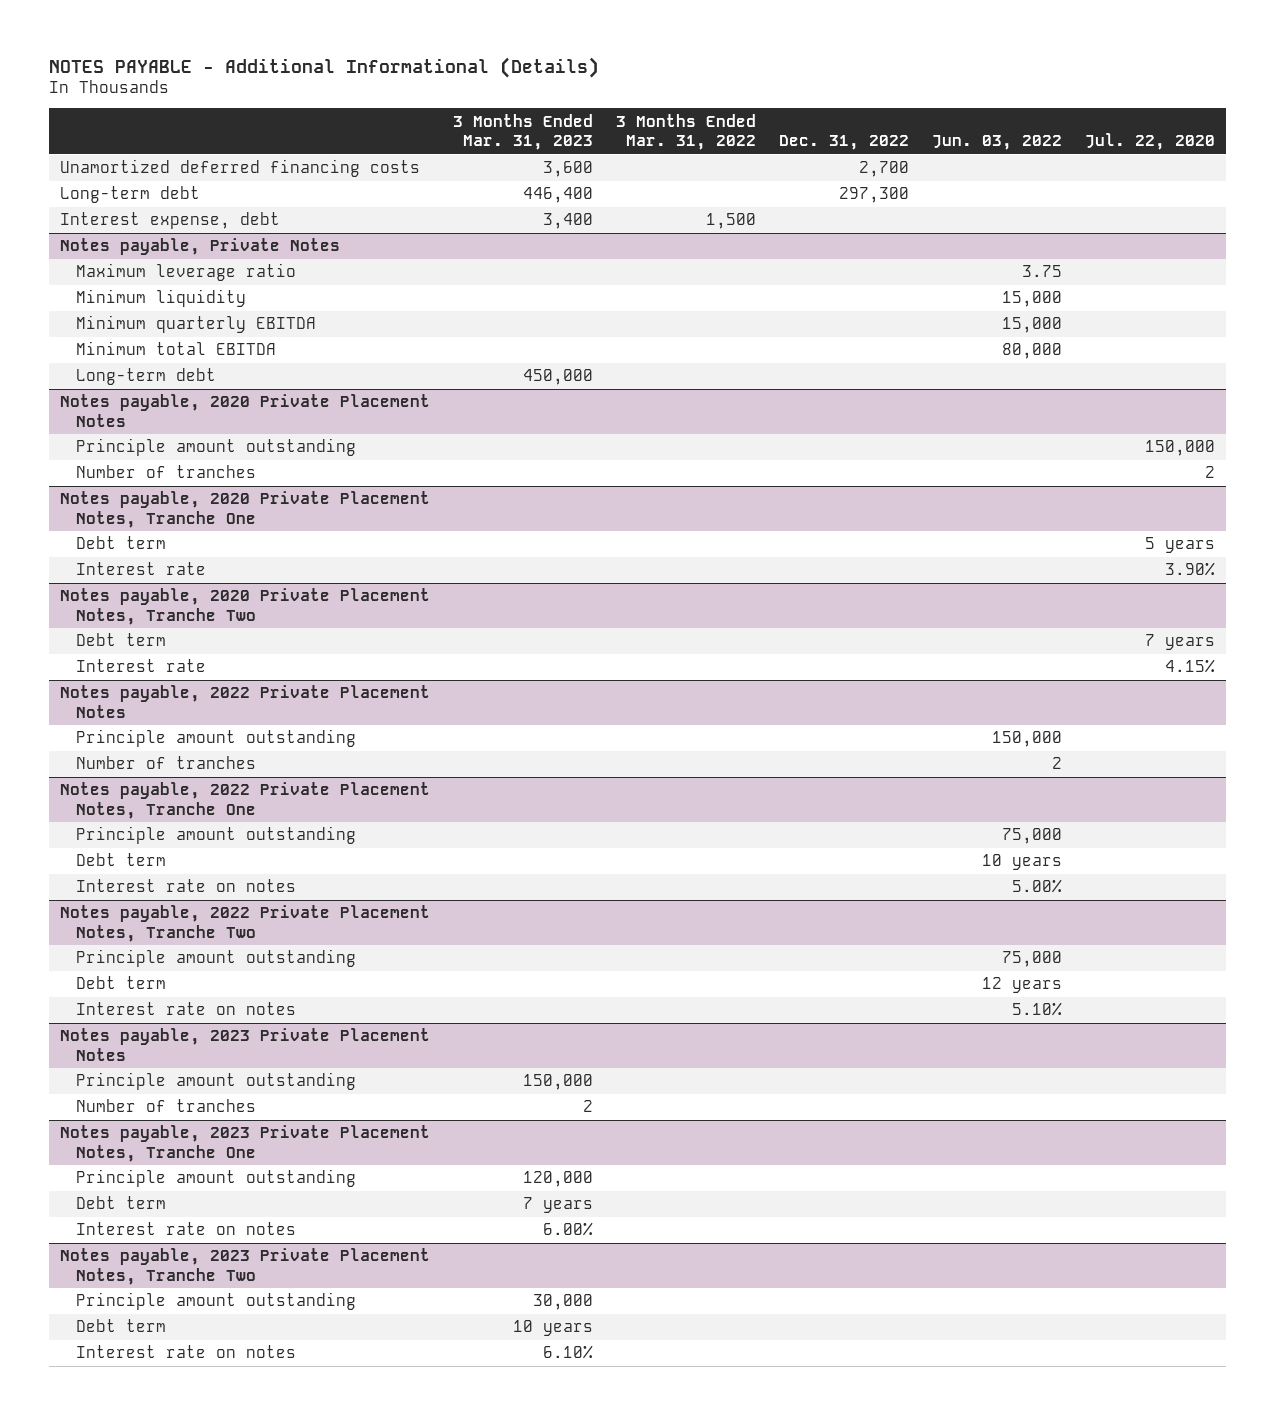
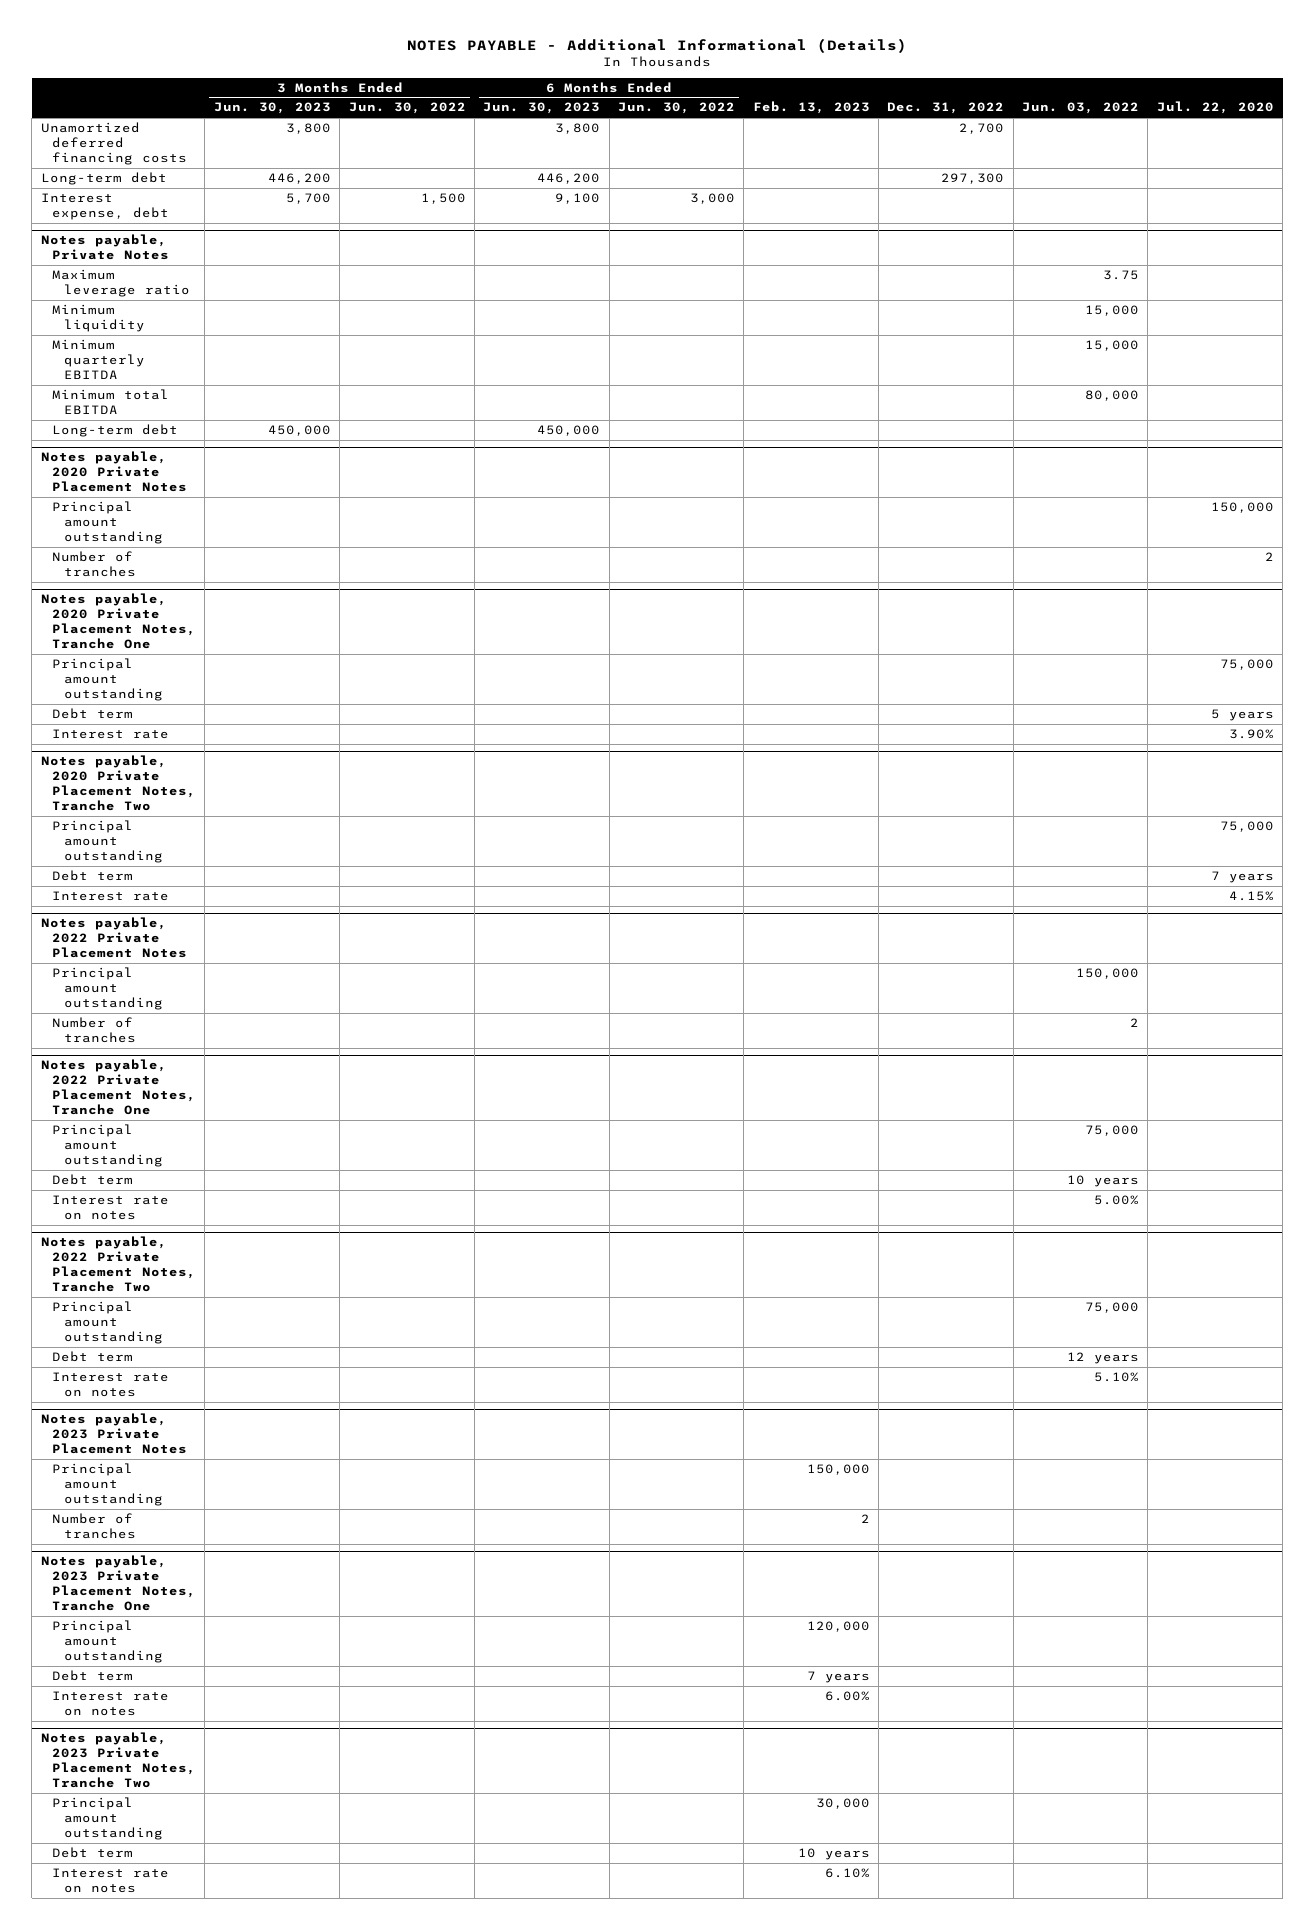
- | 3 Months Ended Mar. 31, 2023 | 3 Months Ended Mar. 31, 2022 | Dec. 31, 2022 | Jun. 03, 2022 | Jul. 22, 2020
+ | 3 Months Ended Jun. 30, 2023 | 3 Months Ended Jun. 30, 2022 | 6 Months Ended Jun. 30, 2023 | 6 Months Ended Jun. 30, 2022 | Feb. 13, 2023 | Dec. 31, 2022 | Jun. 03, 2022 | Jul. 22, 2020
@ Notes payable, 2020 Private Placement Notes
- Principle amount outstanding | | | | | 150,000
+ Principal amount outstanding | | | | | | | | 150,000
@ Notes payable, 2020 Private Placement Notes, Tranche One
+ Principal amount outstanding | | | | | | | | 75,000
@ Notes payable, 2020 Private Placement Notes, Tranche Two
+ Principal amount outstanding | | | | | | | | 75,000
@ Notes payable, 2022 Private Placement Notes
- Principle amount outstanding | | | | 150,000 |
+ Principal amount outstanding | | | | | | | 150,000 |
@ Notes payable, 2022 Private Placement Notes, Tranche One
- Principle amount outstanding | | | | 75,000 |
+ Principal amount outstanding | | | | | | | 75,000 |
@ Notes payable, 2022 Private Placement Notes, Tranche Two
- Principle amount outstanding | | | | 75,000 |
+ Principal amount outstanding | | | | | | | 75,000 |
@ Notes payable, 2023 Private Placement Notes
- Principle amount outstanding | 150,000 | | | |
+ Principal amount outstanding | | | | | 150,000 | | |
@ Notes payable, 2023 Private Placement Notes, Tranche One
- Principle amount outstanding | 120,000 | | | |
+ Principal amount outstanding | | | | | 120,000 | | |
@ Notes payable, 2023 Private Placement Notes, Tranche Two
- Principle amount outstanding | 30,000 | | | |
+ Principal amount outstanding | | | | | 30,000 | | |

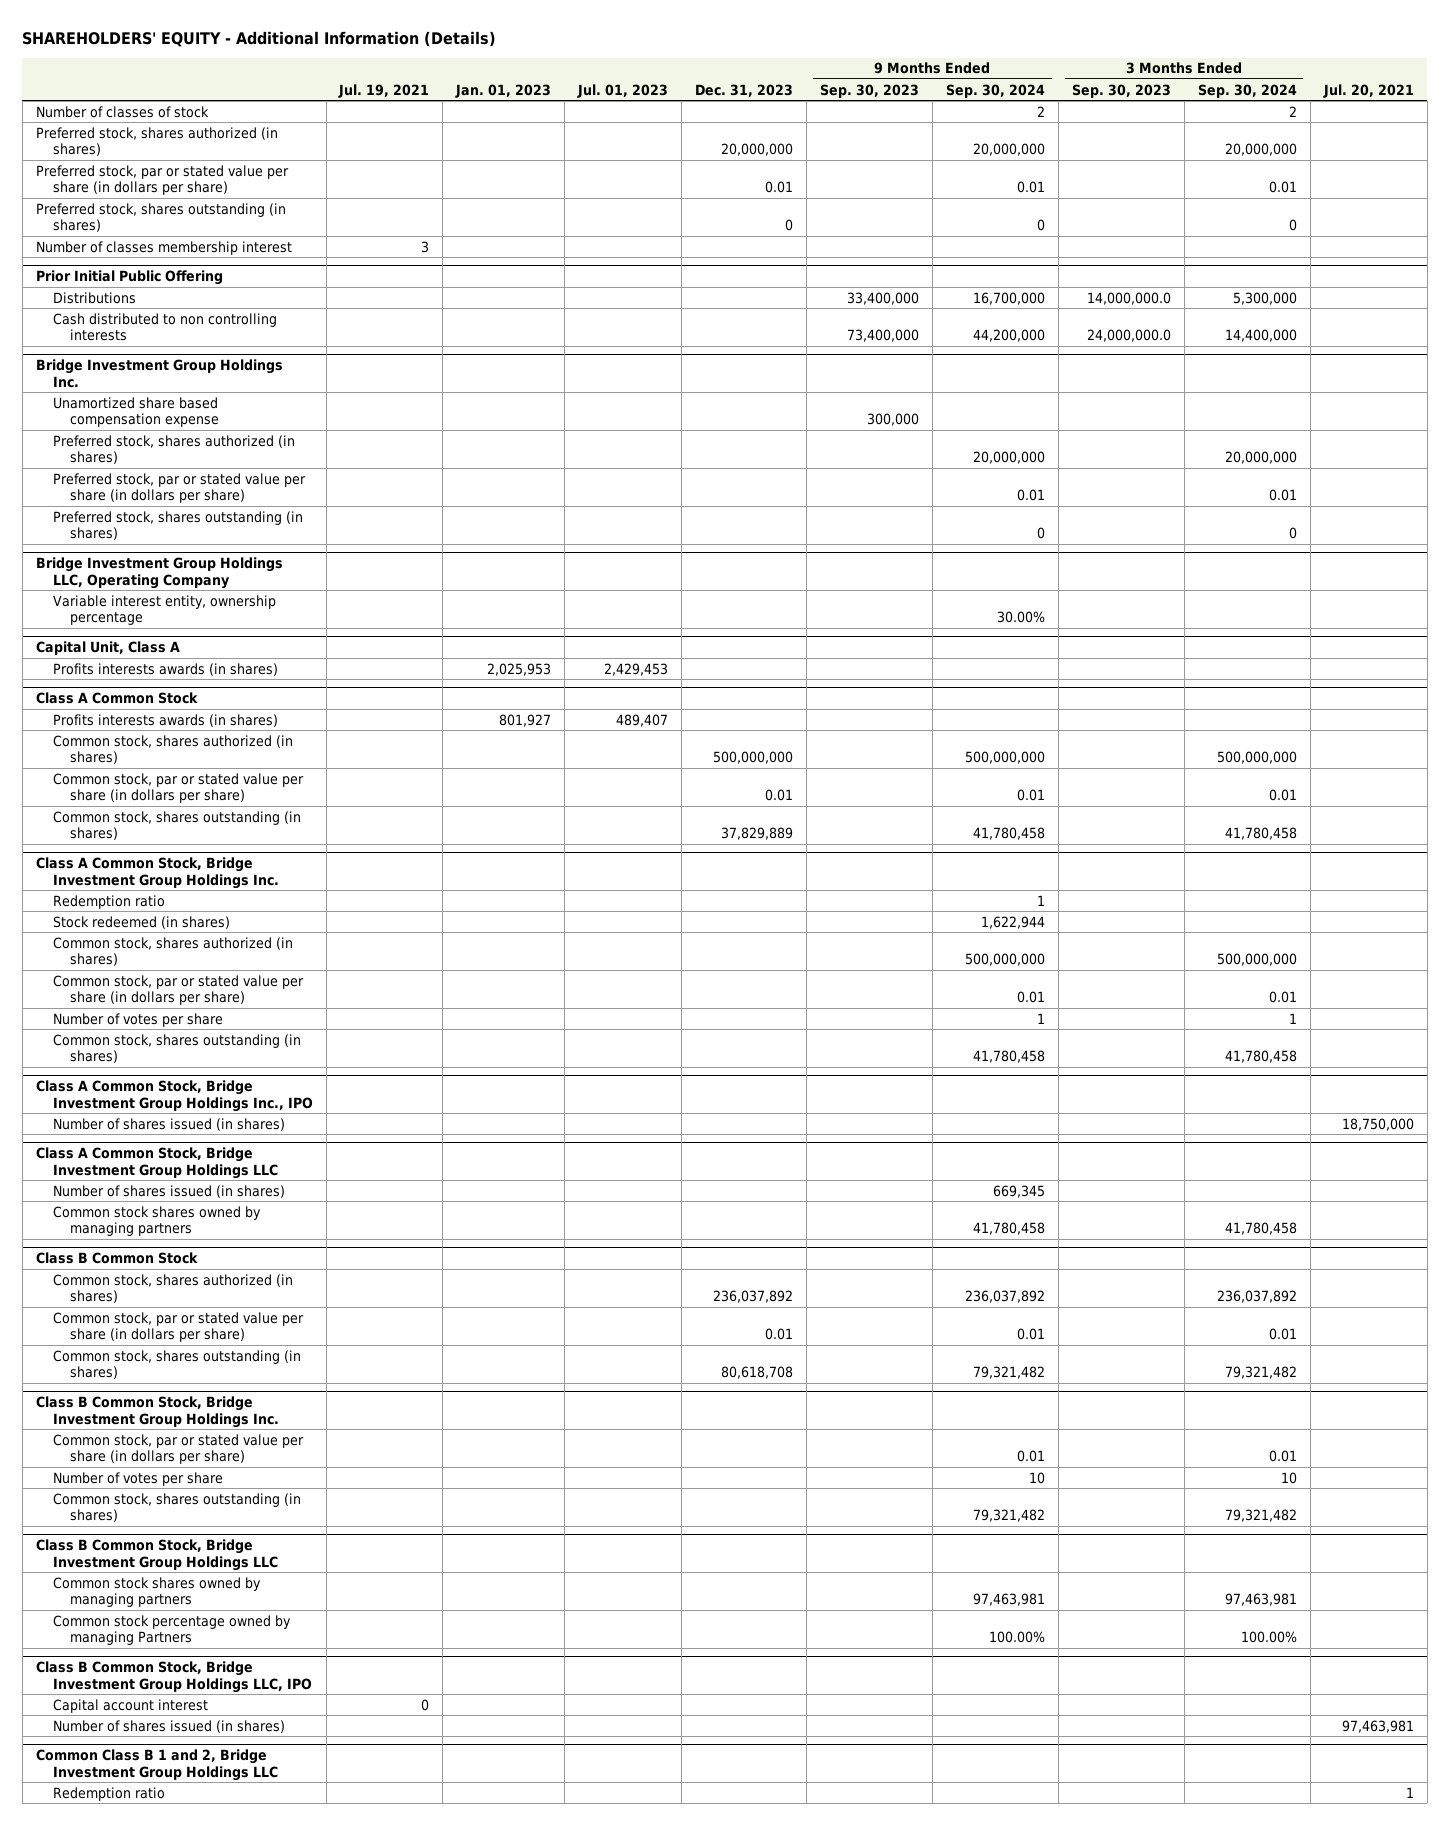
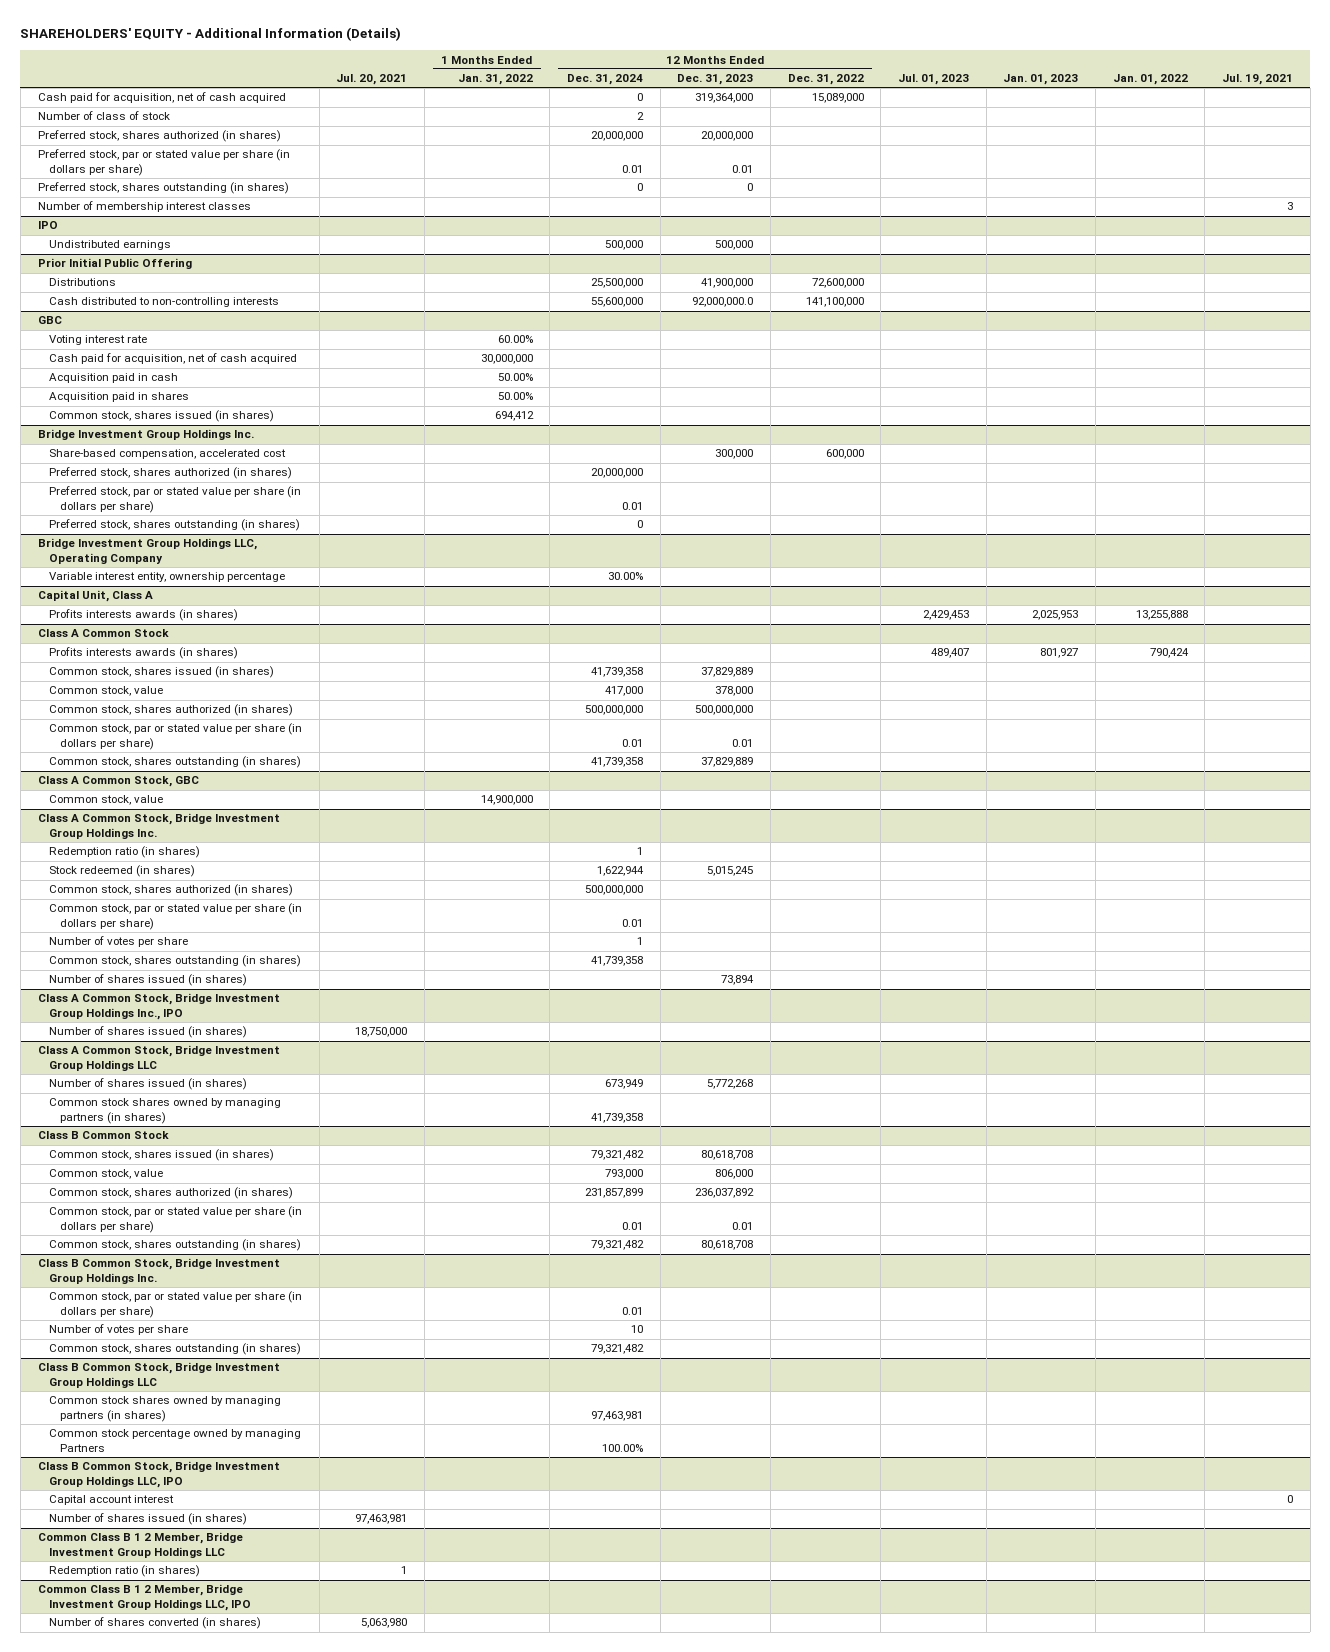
- | Jul. 19, 2021 | Jan. 01, 2023 | Jul. 01, 2023 | Dec. 31, 2023 | 9 Months Ended Sep. 30, 2023 | 9 Months Ended Sep. 30, 2024 | 3 Months Ended Sep. 30, 2023 | 3 Months Ended Sep. 30, 2024 | Jul. 20, 2021
+ | Jul. 20, 2021 | 1 Months Ended Jan. 31, 2022 | 12 Months Ended Dec. 31, 2024 | 12 Months Ended Dec. 31, 2023 | 12 Months Ended Dec. 31, 2022 | Jul. 01, 2023 | Jan. 01, 2023 | Jan. 01, 2022 | Jul. 19, 2021
- Number of classes of stock | | | | | | 2 | | 2 |
+ Cash paid for acquisition, net of cash acquired | | | 0 | 319,364,000 | 15,089,000 | | | |
+ Number of class of stock | | | 2 | | | | | |
- Number of classes membership interest | 3 | | | | | | | |
+ Number of membership interest classes | | | | | | | | | 3
+ IPO
+ Undistributed earnings | | | 500,000 | 500,000 | | | | |
@ Prior Initial Public Offering
- Cash distributed to non controlling interests | | | | | 73,400,000 | 44,200,000 | 24,000,000.0 | 14,400,000 |
+ Cash distributed to non-controlling interests | | | 55,600,000 | 92,000,000.0 | 141,100,000 | | | |
+ GBC
+ Voting interest rate | | 60.00% | | | | | | |
+ Cash paid for acquisition, net of cash acquired | | 30,000,000 | | | | | | |
+ Acquisition paid in cash | | 50.00% | | | | | | |
+ Acquisition paid in shares | | 50.00% | | | | | | |
+ Common stock, shares issued (in shares) | | 694,412 | | | | | | |
@ Bridge Investment Group Holdings Inc.
- Unamortized share based compensation expense | | | | | 300,000 | | | |
+ Share-based compensation, accelerated cost | | | | 300,000 | 600,000 | | | |
@ Class A Common Stock
+ Common stock, shares issued (in shares) | | | 41,739,358 | 37,829,889 | | | | |
+ Common stock, value | | | 417,000 | 378,000 | | | | |
+ Class A Common Stock, GBC
+ Common stock, value | | 14,900,000 | | | | | | |
@ Class A Common Stock, Bridge Investment Group Holdings Inc.
- Redemption ratio | | | | | | 1 | | |
+ Redemption ratio (in shares) | | | 1 | | | | | |
+ Number of shares issued (in shares) | | | | 73,894 | | | | |
@ Class A Common Stock, Bridge Investment Group Holdings LLC
- Common stock shares owned by managing partners | | | | | | 41,780,458 | | 41,780,458 |
+ Common stock shares owned by managing partners (in shares) | | | 41,739,358 | | | | | |
@ Class B Common Stock
+ Common stock, shares issued (in shares) | | | 79,321,482 | 80,618,708 | | | | |
+ Common stock, value | | | 793,000 | 806,000 | | | | |
@ Class B Common Stock, Bridge Investment Group Holdings LLC
- Common stock shares owned by managing partners | | | | | | 97,463,981 | | 97,463,981 |
+ Common stock shares owned by managing partners (in shares) | | | 97,463,981 | | | | | |
- Common Class B 1 and 2, Bridge Investment Group Holdings LLC
- Redemption ratio | | | | | | | | | 1
+ Common Class B 1 2 Member, Bridge Investment Group Holdings LLC
+ Redemption ratio (in shares) | 1 | | | | | | | |
+ Common Class B 1 2 Member, Bridge Investment Group Holdings LLC, IPO
+ Number of shares converted (in shares) | 5,063,980 | | | | | | | |

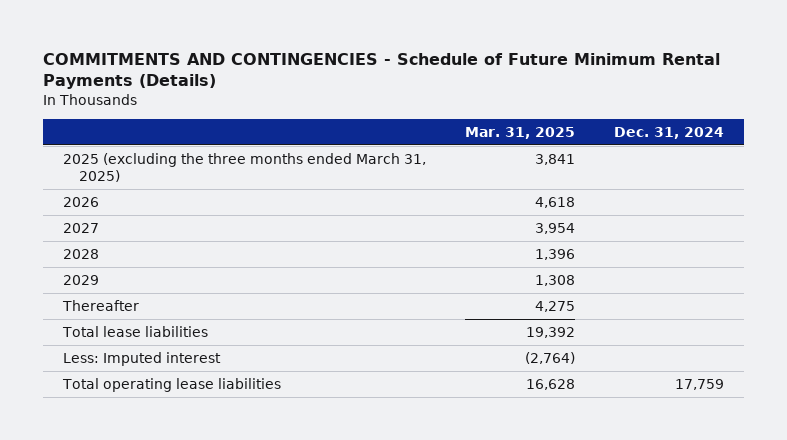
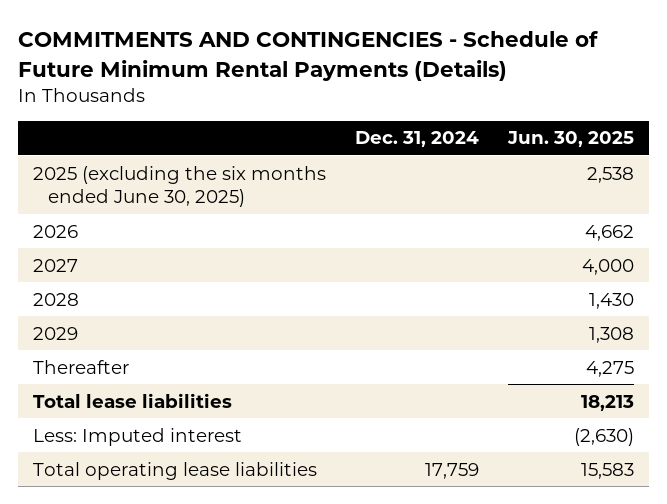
- | Mar. 31, 2025 | Dec. 31, 2024
+ | Dec. 31, 2024 | Jun. 30, 2025
- 2025 (excluding the three months ended March 31, 2025) | 3,841 |
+ 2025 (excluding the six months ended June 30, 2025) | | 2,538

